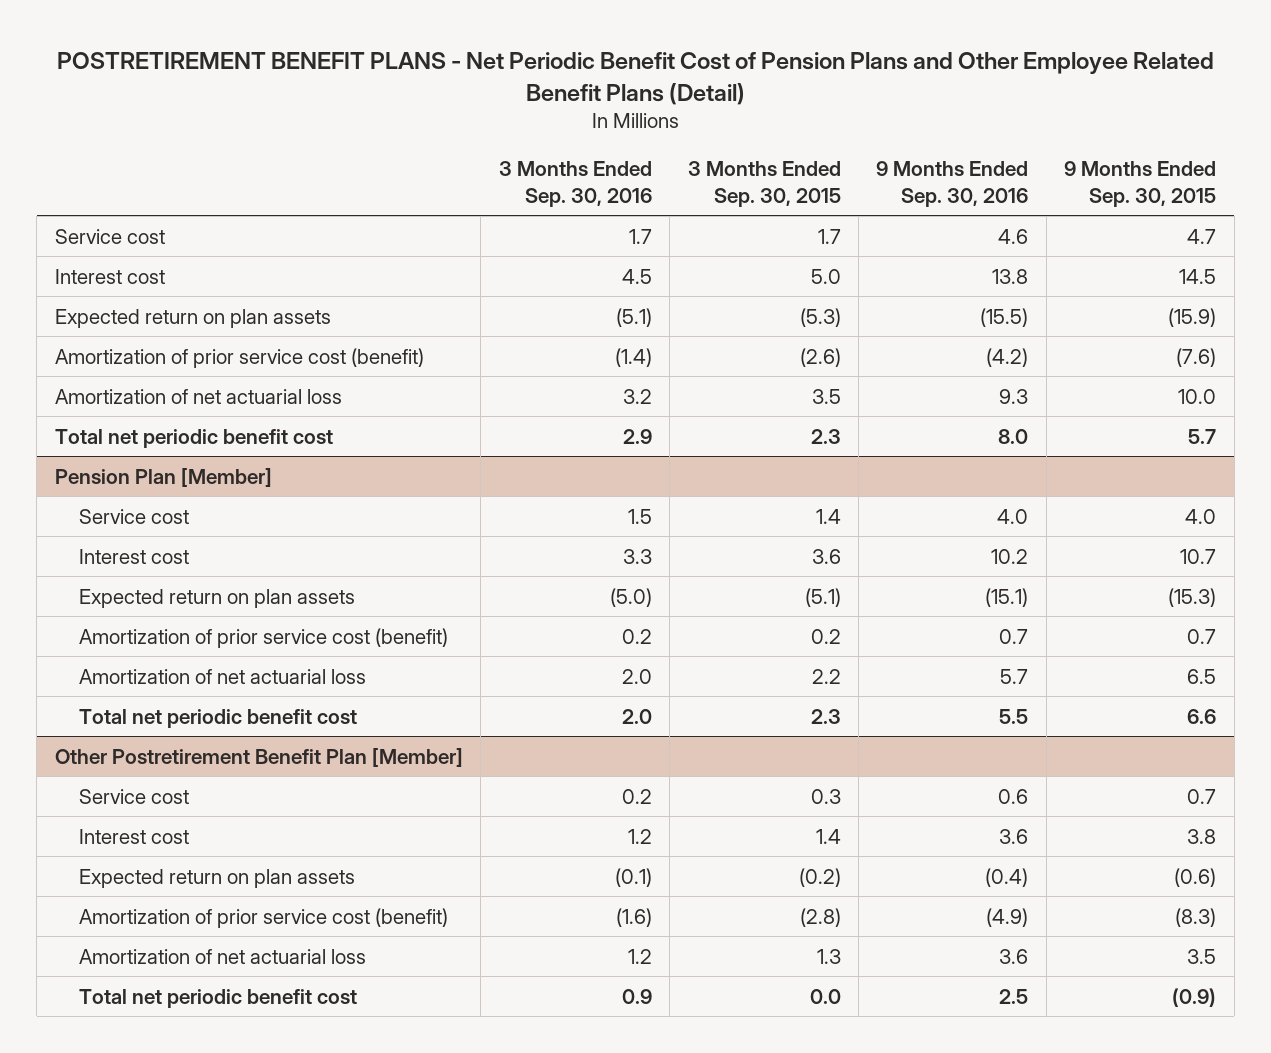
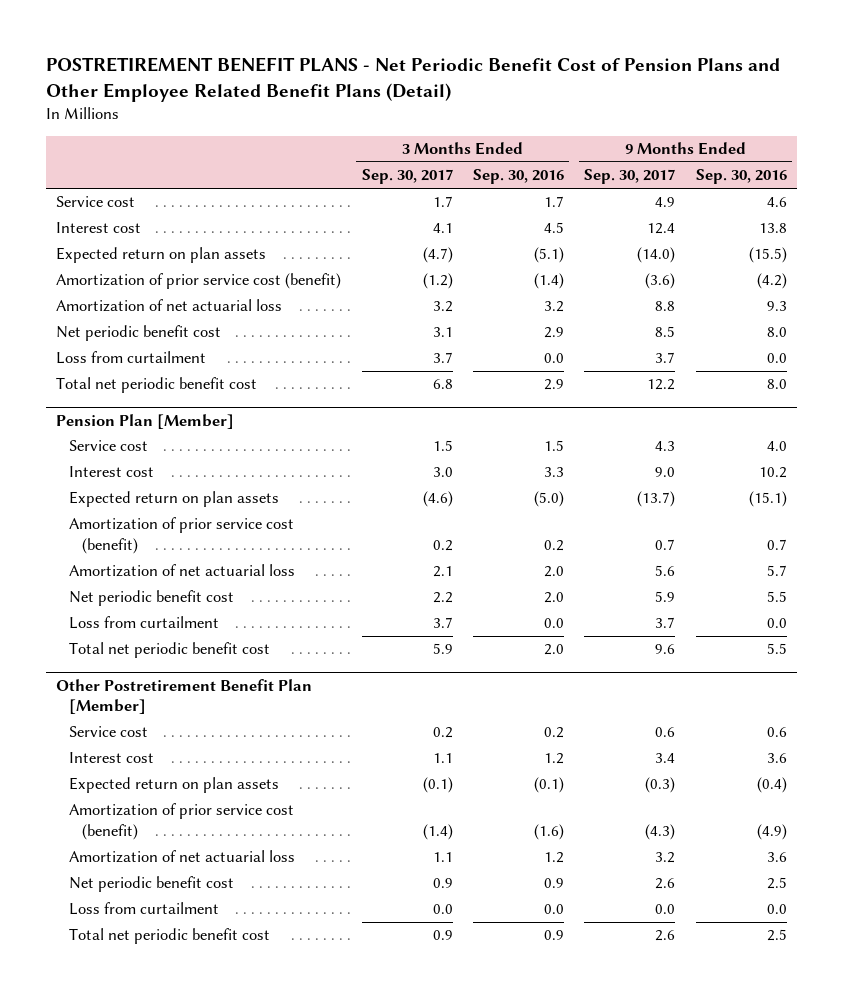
- | 3 Months Ended Sep. 30, 2016 | 3 Months Ended Sep. 30, 2015 | 9 Months Ended Sep. 30, 2016 | 9 Months Ended Sep. 30, 2015
+ | 3 Months Ended Sep. 30, 2017 | 3 Months Ended Sep. 30, 2016 | 9 Months Ended Sep. 30, 2017 | 9 Months Ended Sep. 30, 2016
+ Net periodic benefit cost | 3.1 | 2.9 | 8.5 | 8.0
+ Loss from curtailment | 3.7 | 0.0 | 3.7 | 0.0
@ Pension Plan [Member]
+ Net periodic benefit cost | 2.2 | 2.0 | 5.9 | 5.5
+ Loss from curtailment | 3.7 | 0.0 | 3.7 | 0.0
@ Other Postretirement Benefit Plan [Member]
+ Net periodic benefit cost | 0.9 | 0.9 | 2.6 | 2.5
+ Loss from curtailment | 0.0 | 0.0 | 0.0 | 0.0

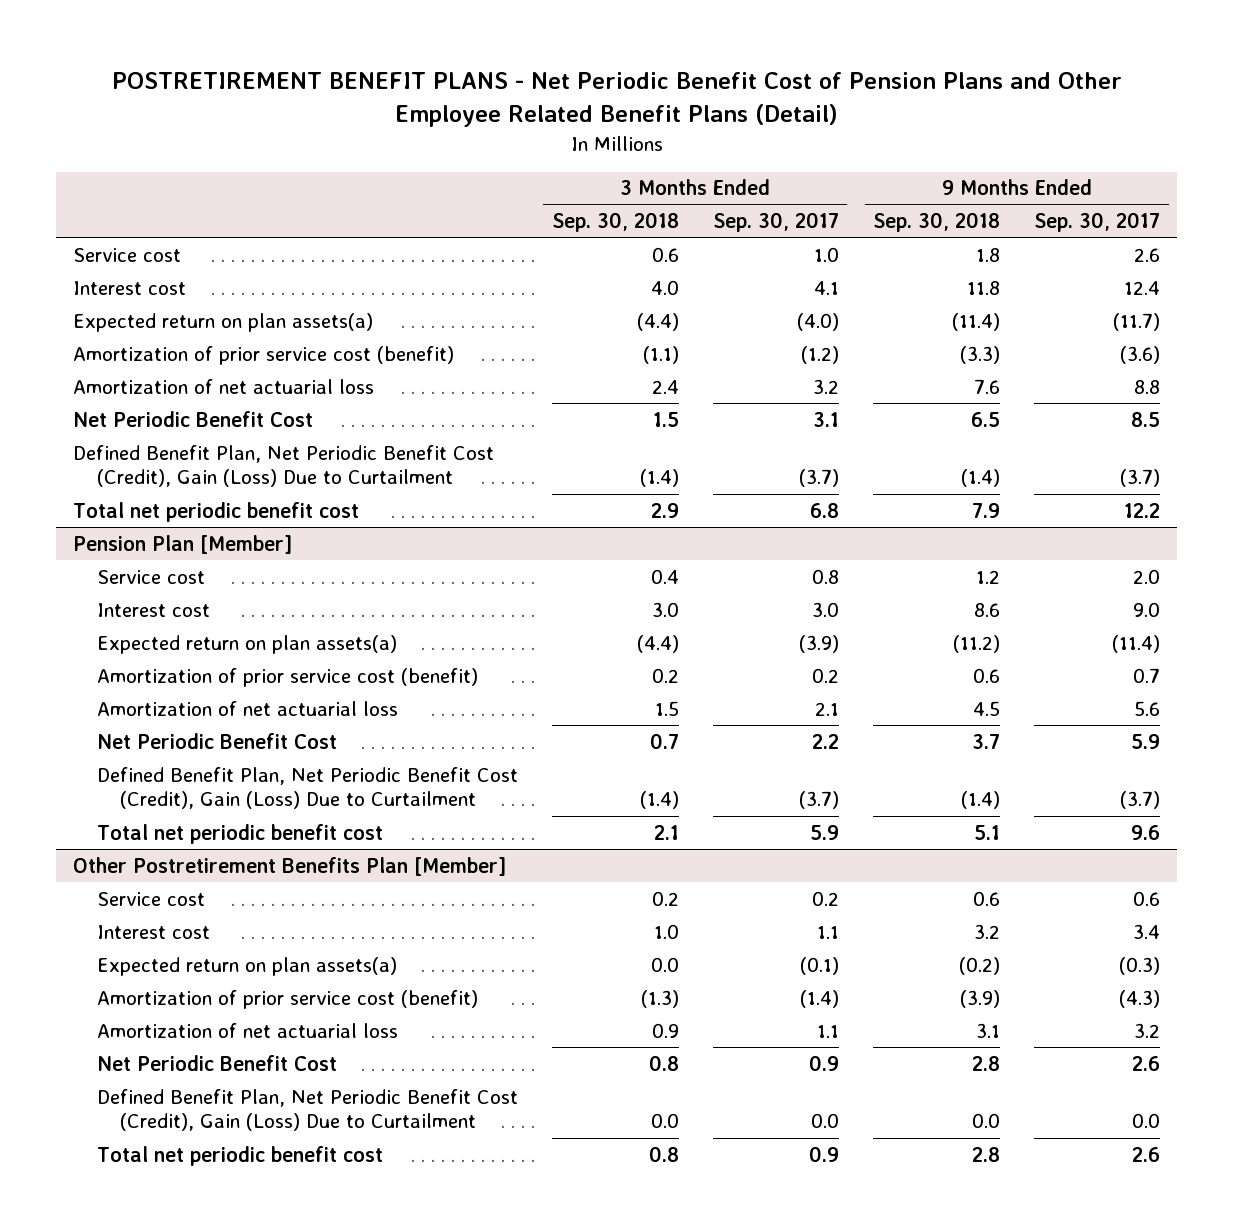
- | 3 Months Ended Sep. 30, 2017 | 3 Months Ended Sep. 30, 2016 | 9 Months Ended Sep. 30, 2017 | 9 Months Ended Sep. 30, 2016
+ | 3 Months Ended Sep. 30, 2018 | 3 Months Ended Sep. 30, 2017 | 9 Months Ended Sep. 30, 2018 | 9 Months Ended Sep. 30, 2017
- Service cost | 1.7 | 1.7 | 4.9 | 4.6
+ Service cost | 0.6 | 1.0 | 1.8 | 2.6
- Expected return on plan assets | (4.7) | (5.1) | (14.0) | (15.5)
+ Expected return on plan assets(a) | (4.4) | (4.0) | (11.4) | (11.7)
- Net periodic benefit cost | 3.1 | 2.9 | 8.5 | 8.0
- Loss from curtailment | 3.7 | 0.0 | 3.7 | 0.0
+ Net Periodic Benefit Cost | 1.5 | 3.1 | 6.5 | 8.5
+ Defined Benefit Plan, Net Periodic Benefit Cost (Credit), Gain (Loss) Due to Curtailment | (1.4) | (3.7) | (1.4) | (3.7)
@ Pension Plan [Member]
- Service cost | 1.5 | 1.5 | 4.3 | 4.0
+ Service cost | 0.4 | 0.8 | 1.2 | 2.0
- Expected return on plan assets | (4.6) | (5.0) | (13.7) | (15.1)
+ Expected return on plan assets(a) | (4.4) | (3.9) | (11.2) | (11.4)
- Net periodic benefit cost | 2.2 | 2.0 | 5.9 | 5.5
- Loss from curtailment | 3.7 | 0.0 | 3.7 | 0.0
+ Net Periodic Benefit Cost | 0.7 | 2.2 | 3.7 | 5.9
+ Defined Benefit Plan, Net Periodic Benefit Cost (Credit), Gain (Loss) Due to Curtailment | (1.4) | (3.7) | (1.4) | (3.7)
- Other Postretirement Benefit Plan [Member]
+ Other Postretirement Benefits Plan [Member]
- Expected return on plan assets | (0.1) | (0.1) | (0.3) | (0.4)
+ Expected return on plan assets(a) | 0.0 | (0.1) | (0.2) | (0.3)
- Net periodic benefit cost | 0.9 | 0.9 | 2.6 | 2.5
- Loss from curtailment | 0.0 | 0.0 | 0.0 | 0.0
+ Net Periodic Benefit Cost | 0.8 | 0.9 | 2.8 | 2.6
+ Defined Benefit Plan, Net Periodic Benefit Cost (Credit), Gain (Loss) Due to Curtailment | 0.0 | 0.0 | 0.0 | 0.0

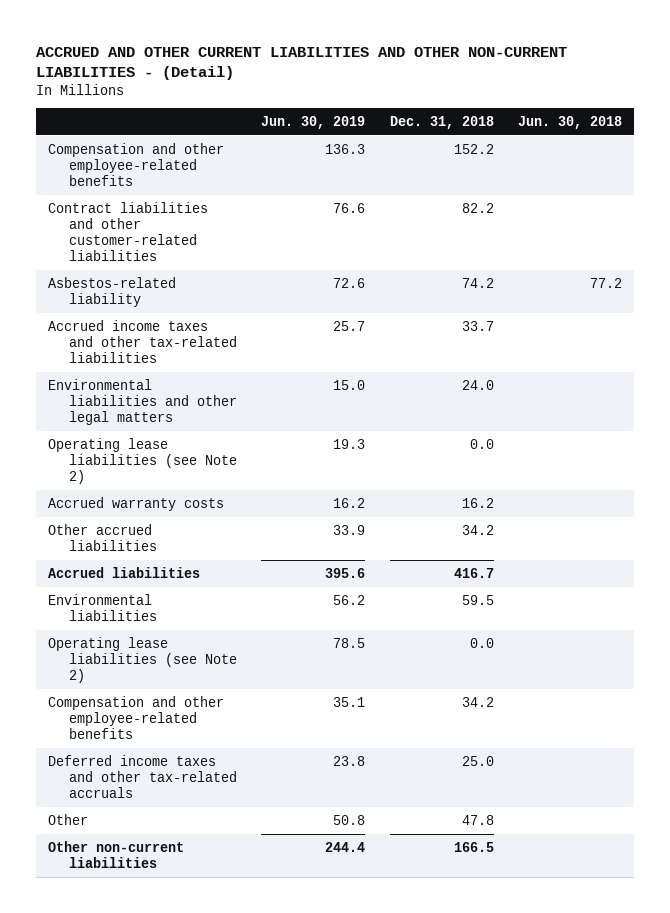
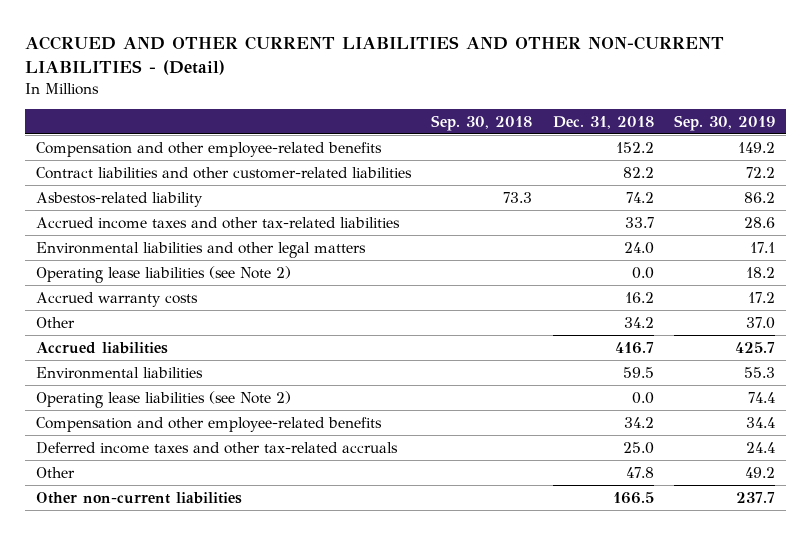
- | Jun. 30, 2019 | Dec. 31, 2018 | Jun. 30, 2018
+ | Sep. 30, 2018 | Dec. 31, 2018 | Sep. 30, 2019
- Other accrued liabilities | 33.9 | 34.2 |
+ Other | | 34.2 | 37.0

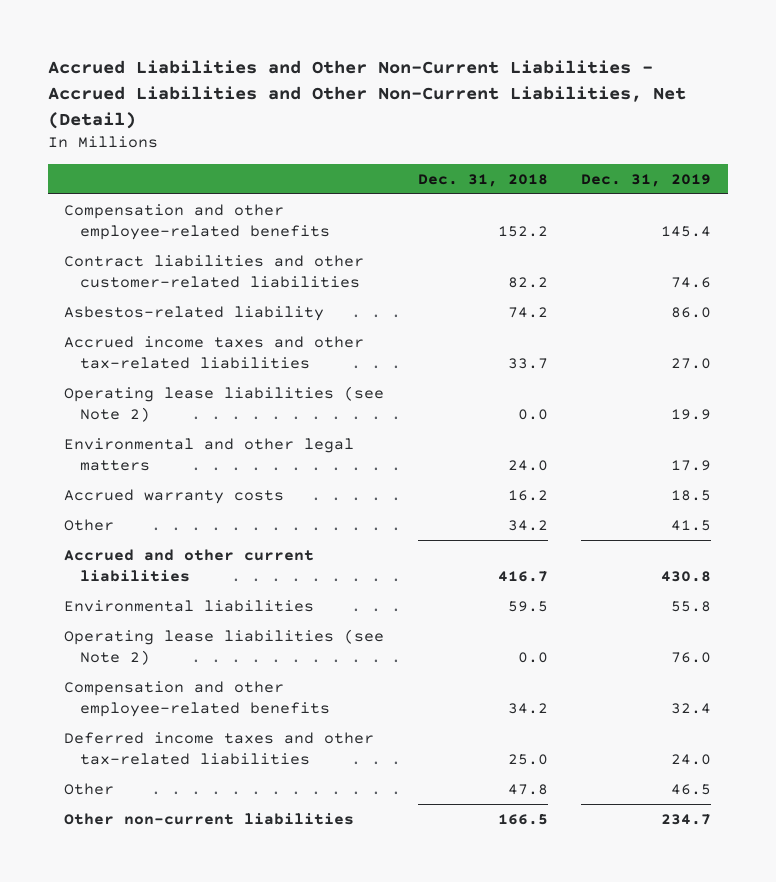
- ACCRUED AND OTHER CURRENT LIABILITIES AND OTHER NON-CURRENT LIABILITIES - (Detail)
+ Accrued Liabilities and Other Non-Current Liabilities - Accrued Liabilities and Other Non-Current Liabilities, Net (Detail)
- | Sep. 30, 2018 | Dec. 31, 2018 | Sep. 30, 2019
+ | Dec. 31, 2018 | Dec. 31, 2019
- Environmental liabilities and other legal matters | | 24.0 | 17.1
+ Environmental and other legal matters | 24.0 | 17.9
- Accrued liabilities | | 416.7 | 425.7
+ Accrued and other current liabilities | 416.7 | 430.8
- Deferred income taxes and other tax-related accruals | | 25.0 | 24.4
+ Deferred income taxes and other tax-related liabilities | 25.0 | 24.0

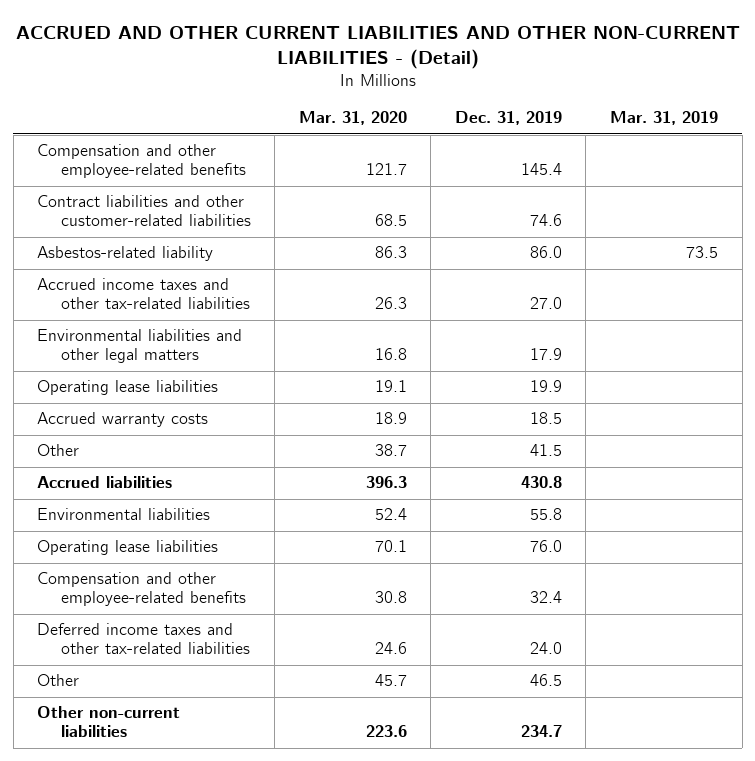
- Accrued Liabilities and Other Non-Current Liabilities - Accrued Liabilities and Other Non-Current Liabilities, Net (Detail)
+ ACCRUED AND OTHER CURRENT LIABILITIES AND OTHER NON-CURRENT LIABILITIES - (Detail)
- | Dec. 31, 2018 | Dec. 31, 2019
+ | Mar. 31, 2020 | Dec. 31, 2019 | Mar. 31, 2019
- Operating lease liabilities (see Note 2) | 0.0 | 19.9
- Environmental and other legal matters | 24.0 | 17.9
+ Environmental liabilities and other legal matters | 16.8 | 17.9 |
+ Operating lease liabilities | 19.1 | 19.9 |
- Accrued and other current liabilities | 416.7 | 430.8
+ Accrued liabilities | 396.3 | 430.8 |
- Operating lease liabilities (see Note 2) | 0.0 | 76.0
+ Operating lease liabilities | 70.1 | 76.0 |

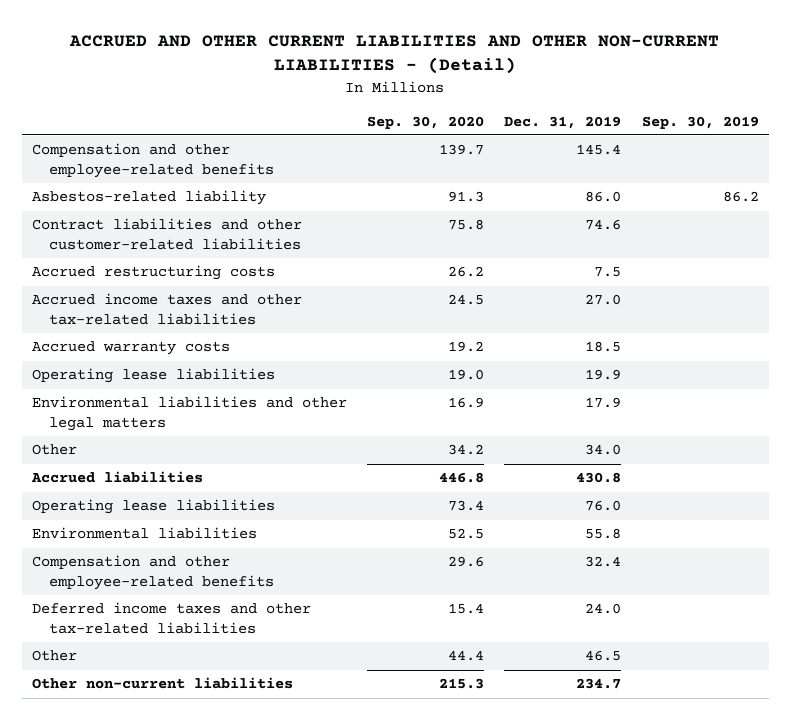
- | Mar. 31, 2020 | Dec. 31, 2019 | Mar. 31, 2019
+ | Sep. 30, 2020 | Dec. 31, 2019 | Sep. 30, 2019
moved down: Contract liabilities and other customer-related liabilities | 75.8 | 74.6 |
+ Accrued restructuring costs | 26.2 | 7.5 |
- Other | 38.7 | 41.5 |
moved down: Operating lease liabilities | 19.0 | 19.9 |
moved down: Environmental liabilities and other legal matters | 16.9 | 17.9 |
+ Other | 34.2 | 34.0 |
moved down: Environmental liabilities | 52.5 | 55.8 |

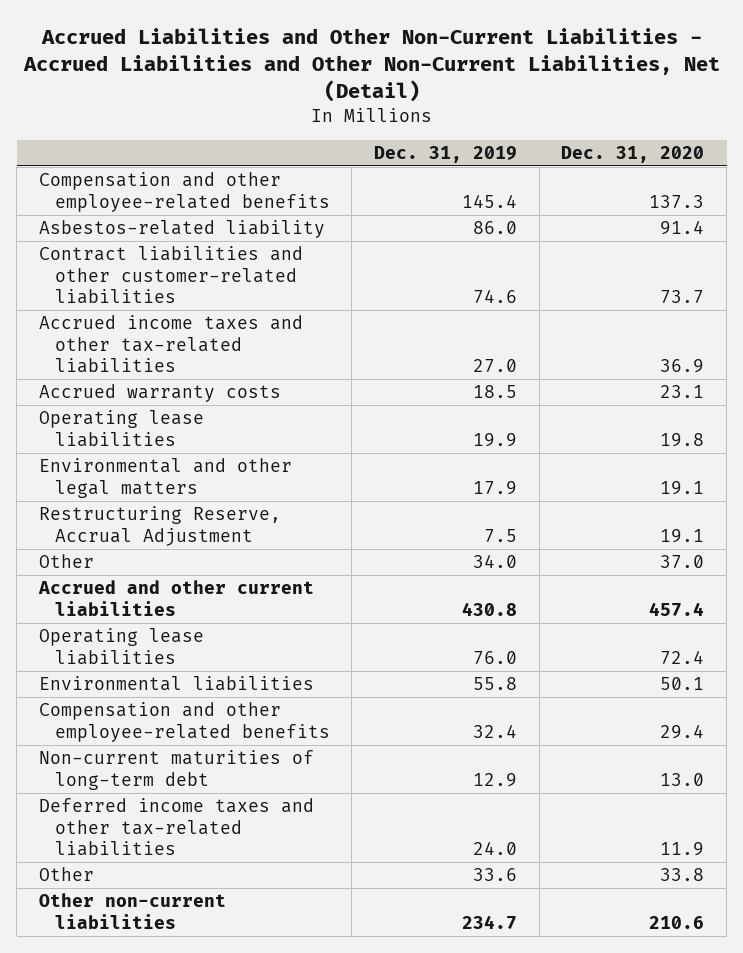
- ACCRUED AND OTHER CURRENT LIABILITIES AND OTHER NON-CURRENT LIABILITIES - (Detail)
+ Accrued Liabilities and Other Non-Current Liabilities - Accrued Liabilities and Other Non-Current Liabilities, Net (Detail)
- | Sep. 30, 2020 | Dec. 31, 2019 | Sep. 30, 2019
+ | Dec. 31, 2019 | Dec. 31, 2020
- Accrued restructuring costs | 26.2 | 7.5 |
- Environmental liabilities and other legal matters | 16.9 | 17.9 |
+ Environmental and other legal matters | 17.9 | 19.1
+ Restructuring Reserve, Accrual Adjustment | 7.5 | 19.1
- Accrued liabilities | 446.8 | 430.8 |
+ Accrued and other current liabilities | 430.8 | 457.4
+ Non-current maturities of long-term debt | 12.9 | 13.0
- Other | 44.4 | 46.5 |
+ Other | 33.6 | 33.8

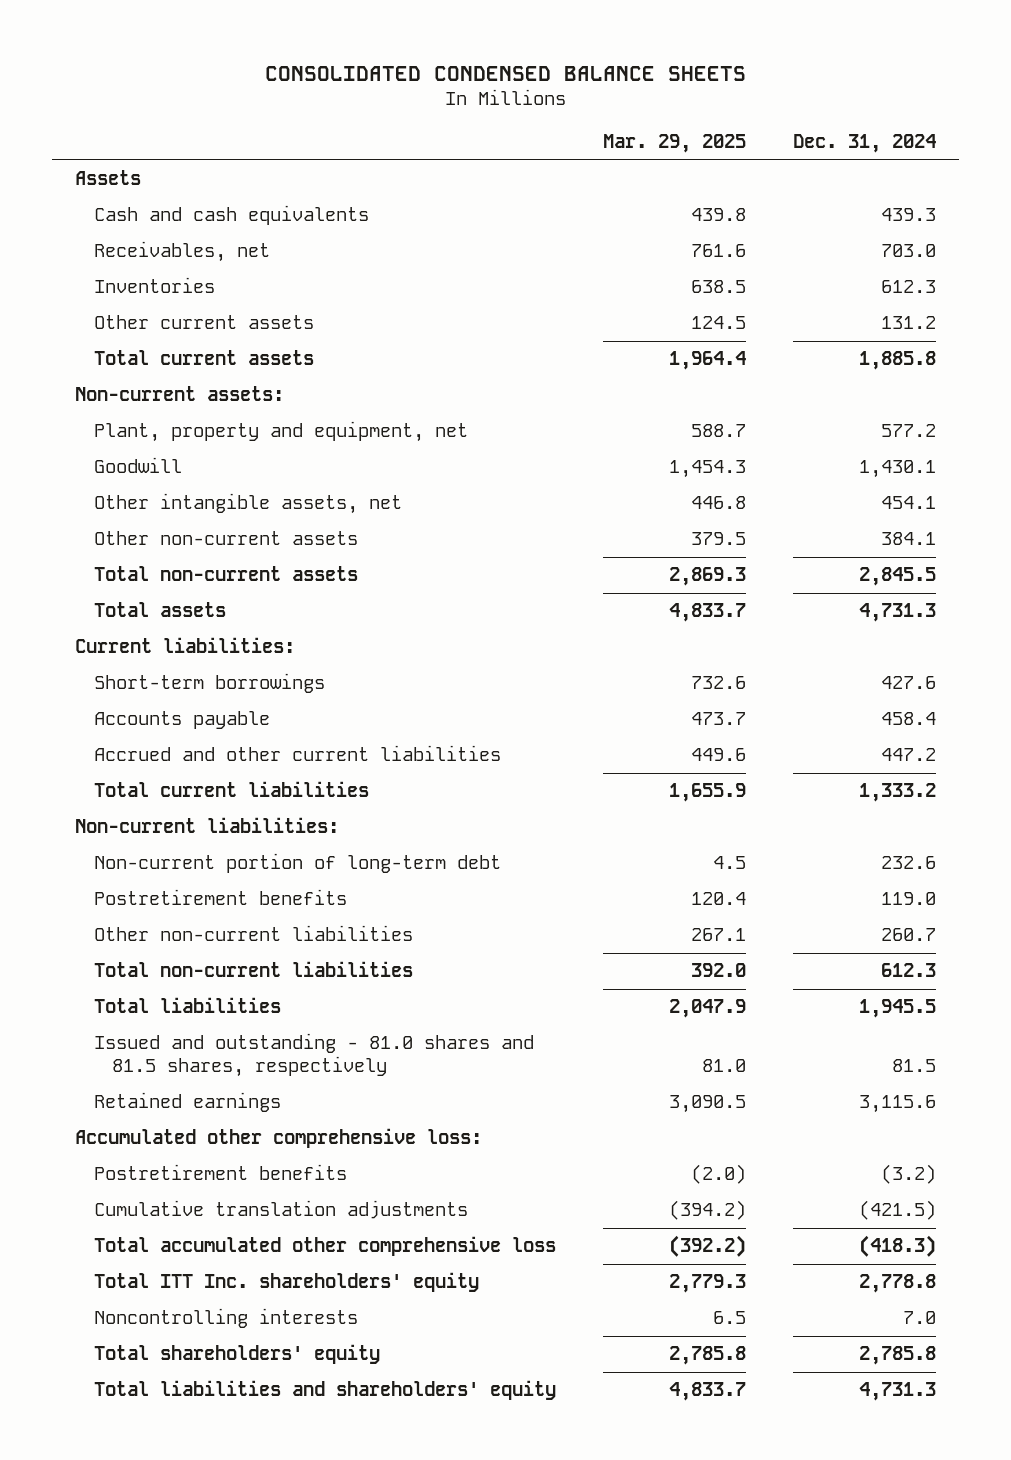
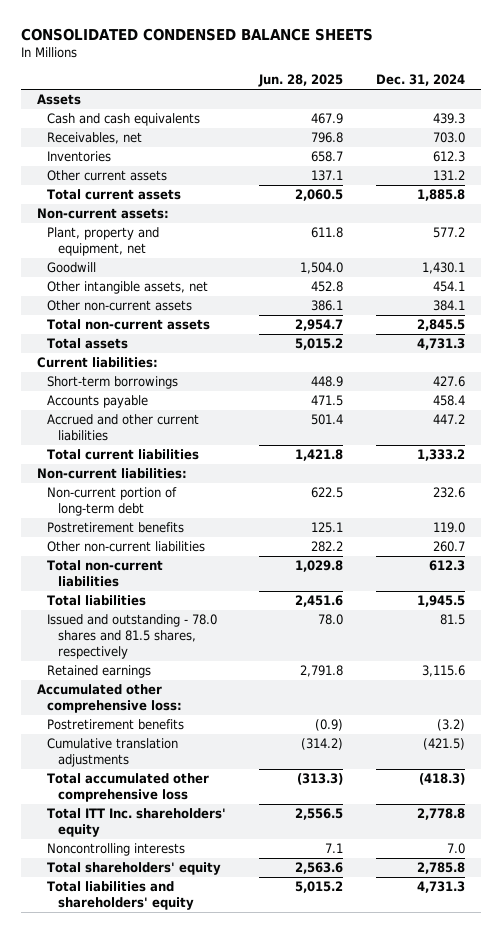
- | Mar. 29, 2025 | Dec. 31, 2024
+ | Jun. 28, 2025 | Dec. 31, 2024
- Issued and outstanding - 81.0 shares and 81.5 shares, respectively | 81.0 | 81.5
+ Issued and outstanding - 78.0 shares and 81.5 shares, respectively | 78.0 | 81.5

